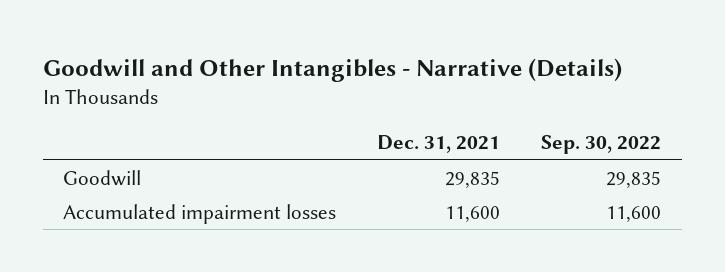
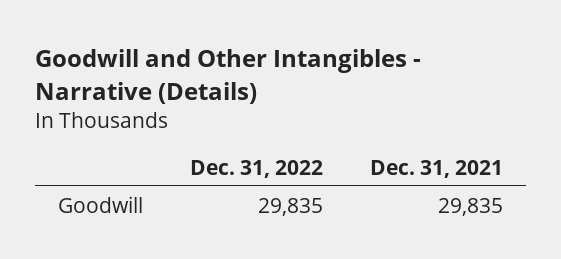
- | Dec. 31, 2021 | Sep. 30, 2022
+ | Dec. 31, 2022 | Dec. 31, 2021
- Accumulated impairment losses | 11,600 | 11,600

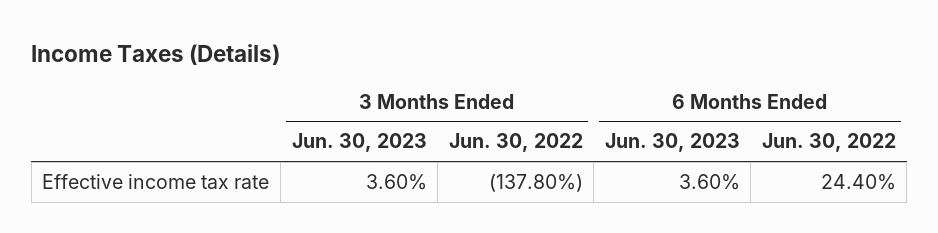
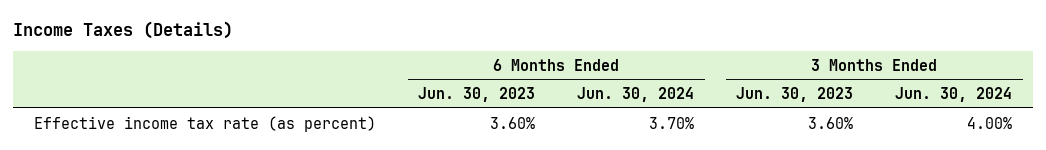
- | 3 Months Ended Jun. 30, 2023 | 3 Months Ended Jun. 30, 2022 | 6 Months Ended Jun. 30, 2023 | 6 Months Ended Jun. 30, 2022
+ | 6 Months Ended Jun. 30, 2023 | 6 Months Ended Jun. 30, 2024 | 3 Months Ended Jun. 30, 2023 | 3 Months Ended Jun. 30, 2024
- Effective income tax rate | 3.60% | (137.80%) | 3.60% | 24.40%
+ Effective income tax rate (as percent) | 3.60% | 3.70% | 3.60% | 4.00%

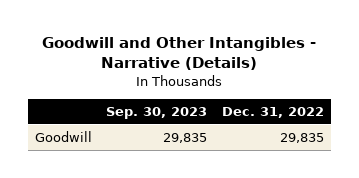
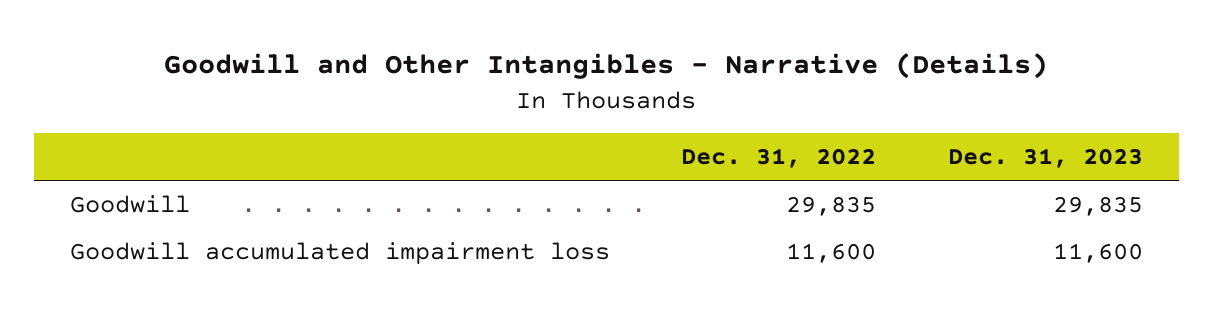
- | Sep. 30, 2023 | Dec. 31, 2022
+ | Dec. 31, 2022 | Dec. 31, 2023
+ Goodwill accumulated impairment loss | 11,600 | 11,600

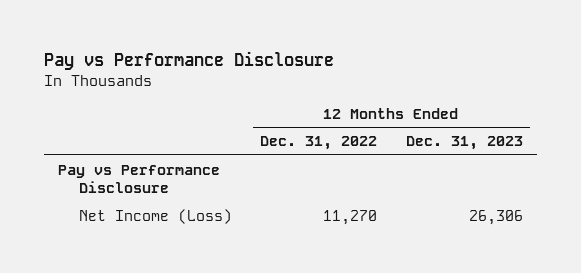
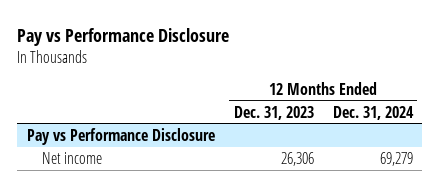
- | 12 Months Ended Dec. 31, 2022 | 12 Months Ended Dec. 31, 2023
+ | 12 Months Ended Dec. 31, 2023 | 12 Months Ended Dec. 31, 2024
- Net Income (Loss) | 11,270 | 26,306
+ Net income | 26,306 | 69,279

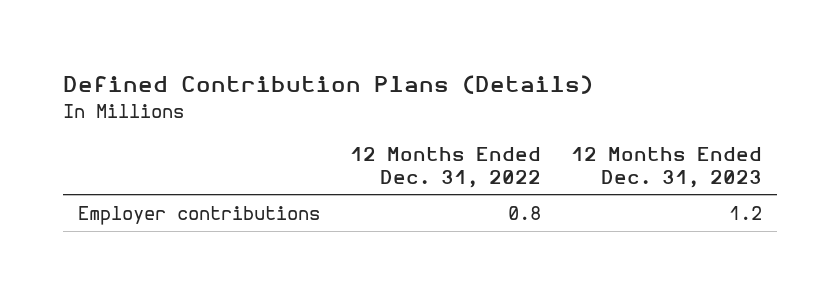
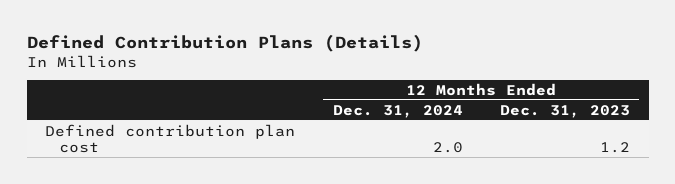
- | 12 Months Ended Dec. 31, 2022 | 12 Months Ended Dec. 31, 2023
+ | 12 Months Ended Dec. 31, 2024 | 12 Months Ended Dec. 31, 2023
- Employer contributions | 0.8 | 1.2
+ Defined contribution plan cost | 2.0 | 1.2

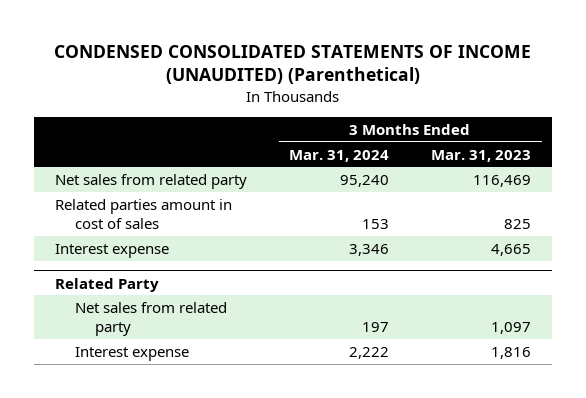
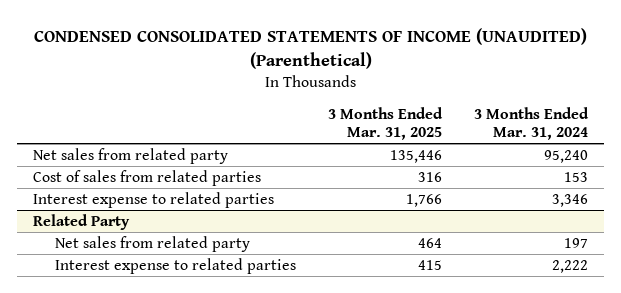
- | 3 Months Ended Mar. 31, 2024 | 3 Months Ended Mar. 31, 2023
+ | 3 Months Ended Mar. 31, 2025 | 3 Months Ended Mar. 31, 2024
- Related parties amount in cost of sales | 153 | 825
- Interest expense | 3,346 | 4,665
+ Cost of sales from related parties | 316 | 153
+ Interest expense to related parties | 1,766 | 3,346
@ Related Party
- Interest expense | 2,222 | 1,816
+ Interest expense to related parties | 415 | 2,222

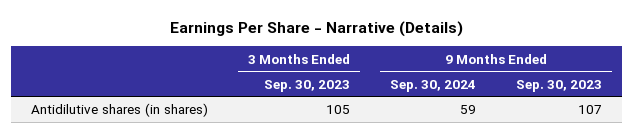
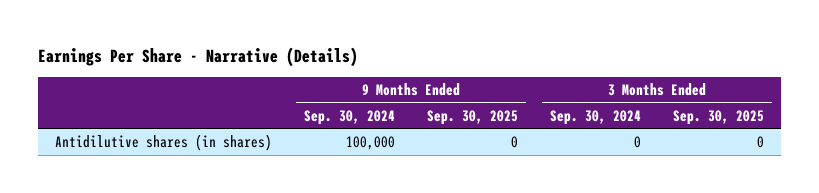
- | 3 Months Ended Sep. 30, 2023 | 9 Months Ended Sep. 30, 2024 | 9 Months Ended Sep. 30, 2023
+ | 9 Months Ended Sep. 30, 2024 | 9 Months Ended Sep. 30, 2025 | 3 Months Ended Sep. 30, 2024 | 3 Months Ended Sep. 30, 2025
- Antidilutive shares (in shares) | 105 | 59 | 107
+ Antidilutive shares (in shares) | 100,000 | 0 | 0 | 0

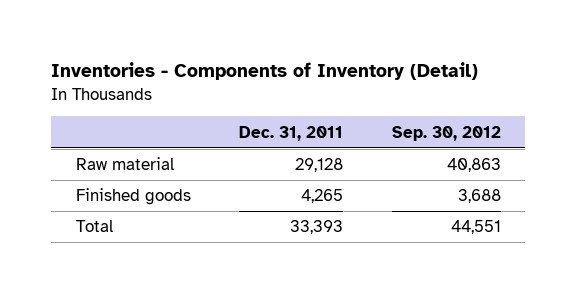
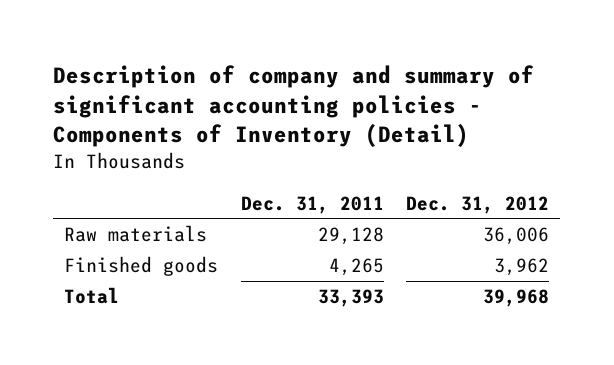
- Inventories - Components of Inventory (Detail)
+ Description of company and summary of significant accounting policies - Components of Inventory (Detail)
- | Dec. 31, 2011 | Sep. 30, 2012
+ | Dec. 31, 2011 | Dec. 31, 2012
- Raw material | 29,128 | 40,863
+ Raw materials | 29,128 | 36,006

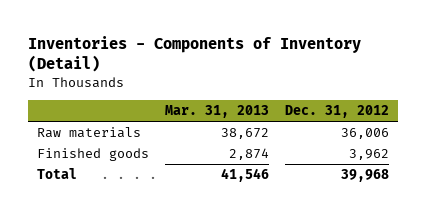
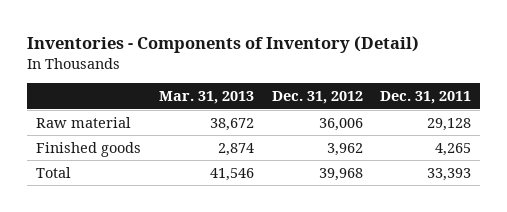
- | Mar. 31, 2013 | Dec. 31, 2012
+ | Mar. 31, 2013 | Dec. 31, 2012 | Dec. 31, 2011
- Raw materials | 38,672 | 36,006
+ Raw material | 38,672 | 36,006 | 29,128

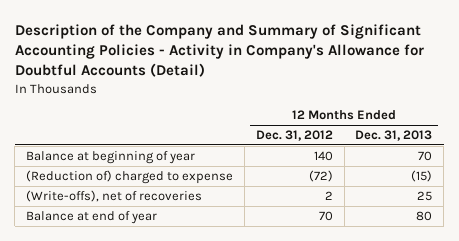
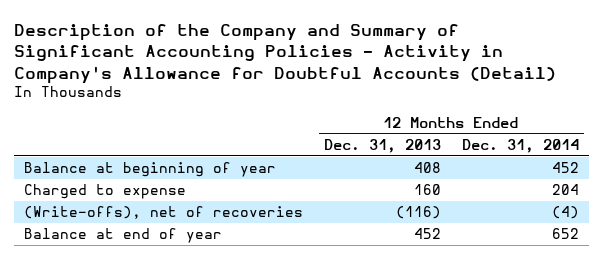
- | 12 Months Ended Dec. 31, 2012 | 12 Months Ended Dec. 31, 2013
+ | 12 Months Ended Dec. 31, 2013 | 12 Months Ended Dec. 31, 2014
- Balance at beginning of year | 140 | 70
- (Reduction of) charged to expense | (72) | (15)
- (Write-offs), net of recoveries | 2 | 25
- Balance at end of year | 70 | 80
+ Balance at beginning of year | 408 | 452
+ Charged to expense | 160 | 204
+ (Write-offs), net of recoveries | (116) | (4)
+ Balance at end of year | 452 | 652

